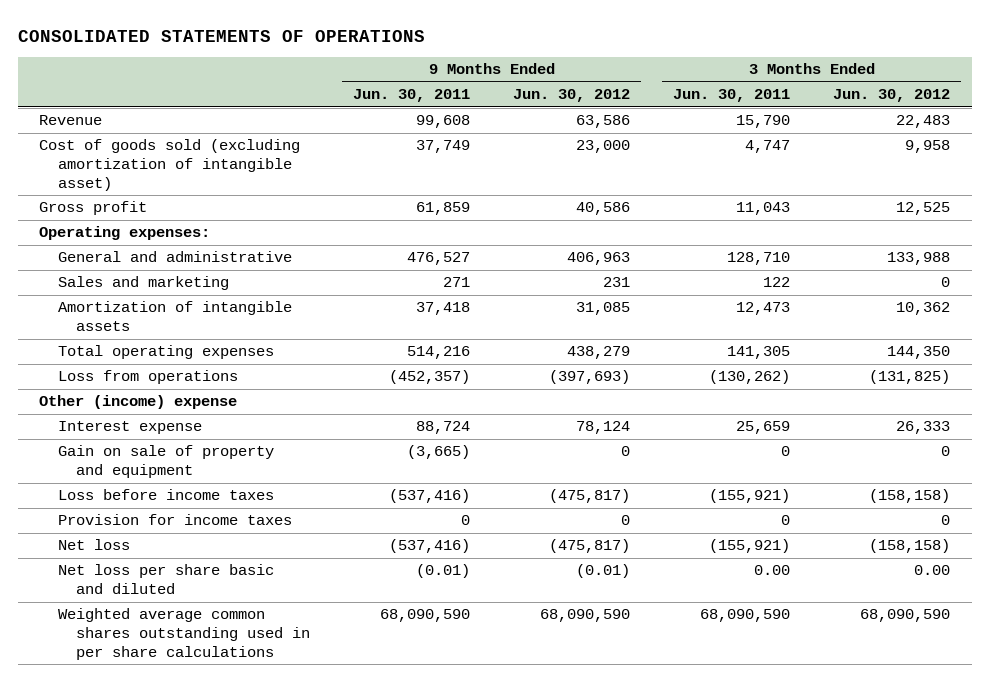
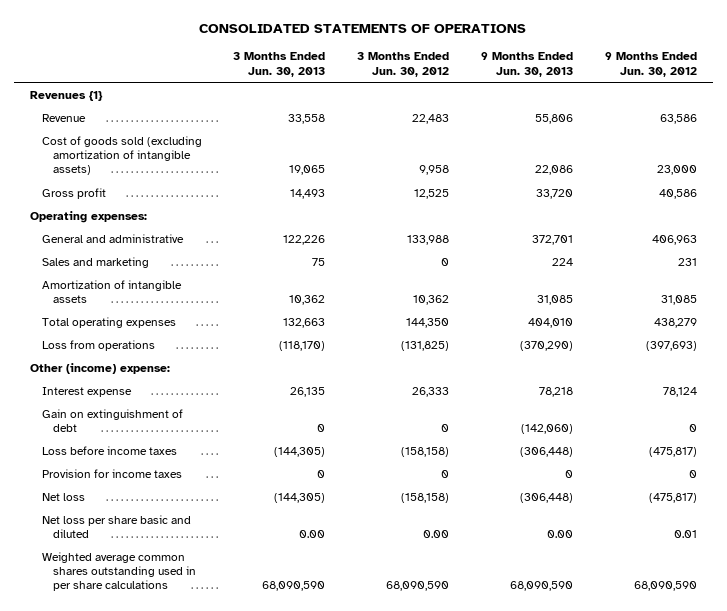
- | 9 Months Ended Jun. 30, 2011 | 9 Months Ended Jun. 30, 2012 | 3 Months Ended Jun. 30, 2011 | 3 Months Ended Jun. 30, 2012
+ | 3 Months Ended Jun. 30, 2013 | 3 Months Ended Jun. 30, 2012 | 9 Months Ended Jun. 30, 2013 | 9 Months Ended Jun. 30, 2012
+ Revenues {1}
- Cost of goods sold (excluding amortization of intangible asset) | 37,749 | 23,000 | 4,747 | 9,958
+ Cost of goods sold (excluding amortization of intangible assets) | 19,065 | 9,958 | 22,086 | 23,000
- Other (income) expense
+ Other (income) expense:
- Gain on sale of property and equipment | (3,665) | 0 | 0 | 0
+ Gain on extinguishment of debt | 0 | 0 | (142,060) | 0
- Net loss per share basic and diluted | (0.01) | (0.01) | 0.00 | 0.00
+ Net loss per share basic and diluted | 0.00 | 0.00 | 0.00 | 0.01

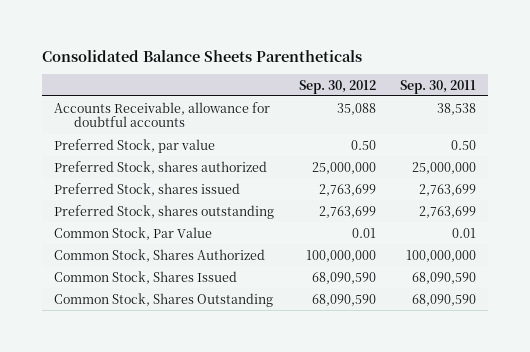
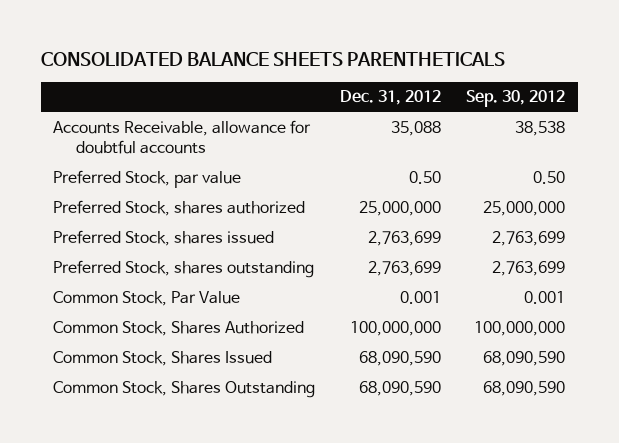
- Consolidated Balance Sheets Parentheticals
+ CONSOLIDATED BALANCE SHEETS PARENTHETICALS
- | Sep. 30, 2012 | Sep. 30, 2011
+ | Dec. 31, 2012 | Sep. 30, 2012
- Accounts Receivable, allowance for doubtful accounts | 35,088 | 38,538
+ Accounts Receivable, allowance for doubtful accounts | 35,088 | 38,538
- Common Stock, Par Value | 0.01 | 0.01
+ Common Stock, Par Value | 0.001 | 0.001

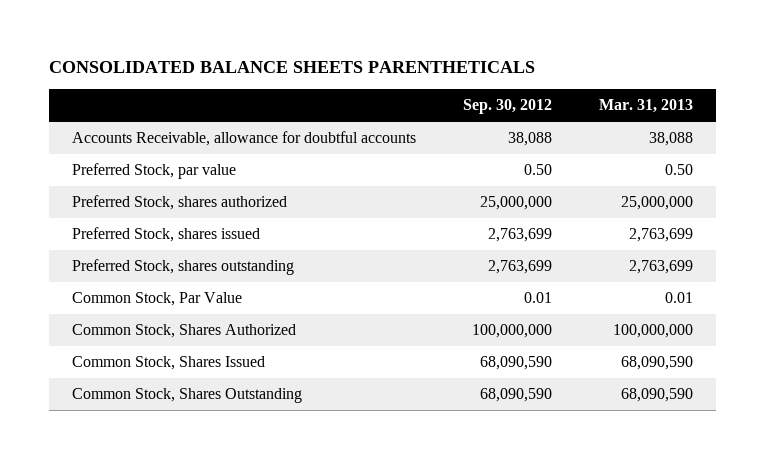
- | Dec. 31, 2012 | Sep. 30, 2012
+ | Sep. 30, 2012 | Mar. 31, 2013
- Accounts Receivable, allowance for doubtful accounts | 35,088 | 38,538
+ Accounts Receivable, allowance for doubtful accounts | 38,088 | 38,088
- Common Stock, Par Value | 0.001 | 0.001
+ Common Stock, Par Value | 0.01 | 0.01

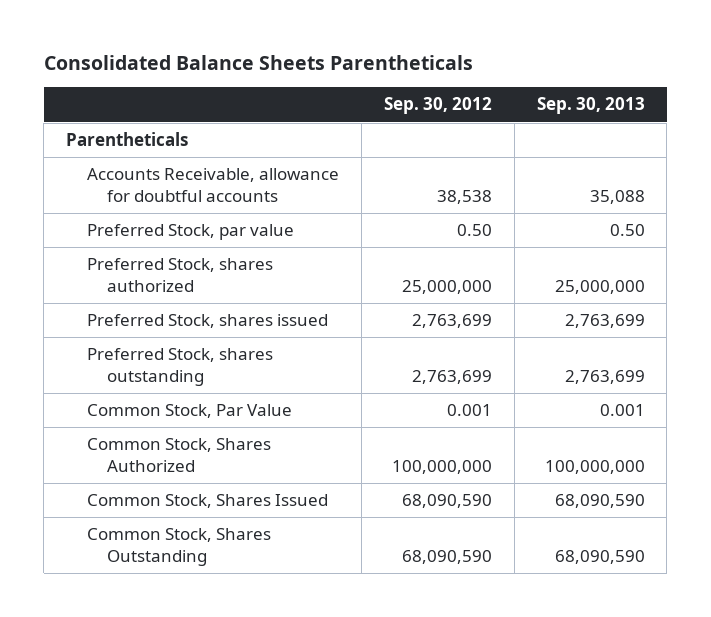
- CONSOLIDATED BALANCE SHEETS PARENTHETICALS
+ Consolidated Balance Sheets Parentheticals
- | Sep. 30, 2012 | Mar. 31, 2013
+ | Sep. 30, 2012 | Sep. 30, 2013
- Accounts Receivable, allowance for doubtful accounts | 38,088 | 38,088
+ Parentheticals
+ Accounts Receivable, allowance for doubtful accounts | 38,538 | 35,088
- Common Stock, Par Value | 0.01 | 0.01
+ Common Stock, Par Value | 0.001 | 0.001

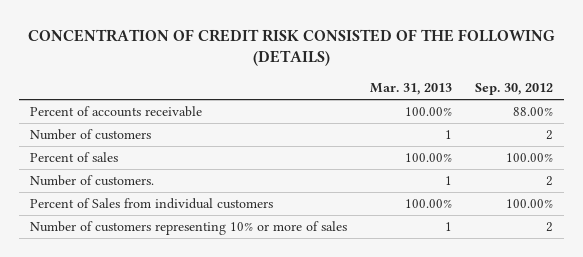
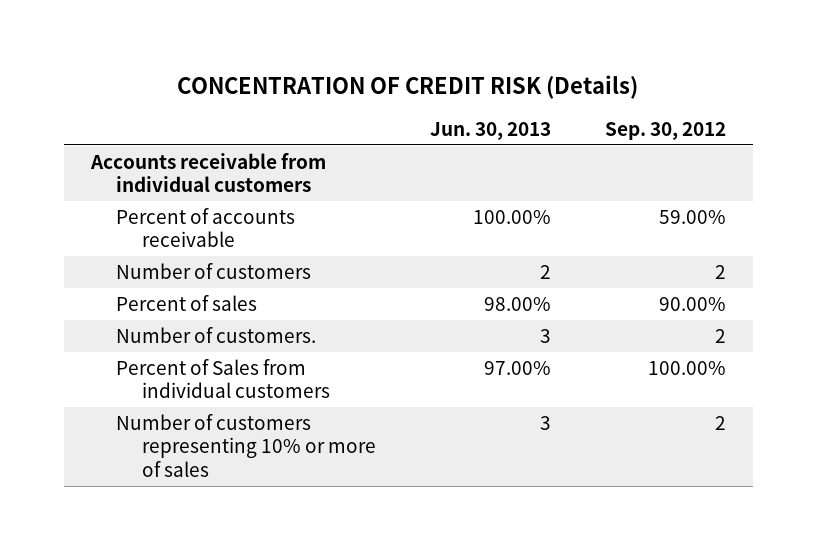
- CONCENTRATION OF CREDIT RISK CONSISTED OF THE FOLLOWING (DETAILS)
+ CONCENTRATION OF CREDIT RISK (Details)
- | Mar. 31, 2013 | Sep. 30, 2012
+ | Jun. 30, 2013 | Sep. 30, 2012
- Percent of accounts receivable | 100.00% | 88.00%
+ Accounts receivable from individual customers
+ Percent of accounts receivable | 100.00% | 59.00%
- Percent of sales | 100.00% | 100.00%
+ Percent of sales | 98.00% | 90.00%

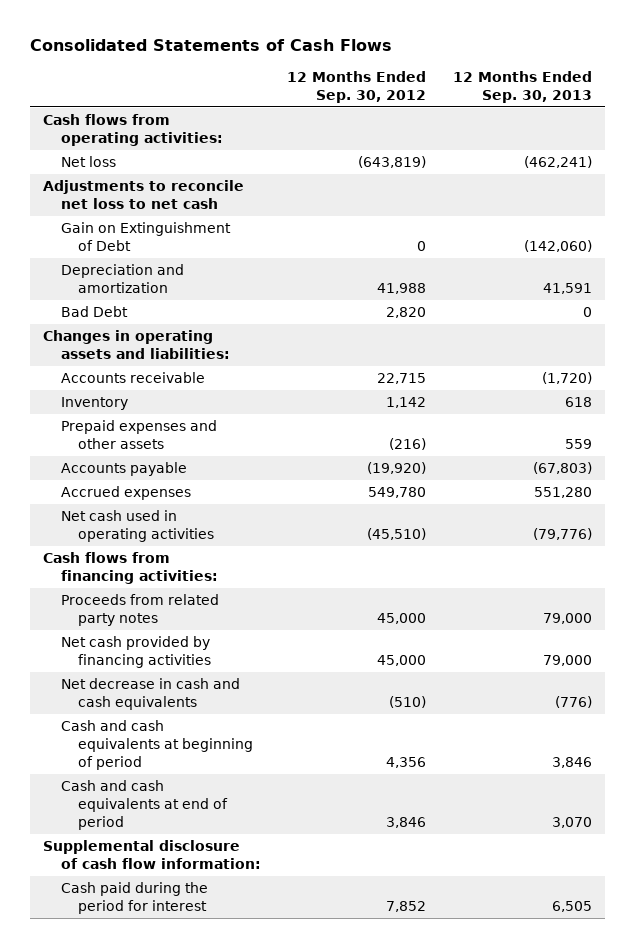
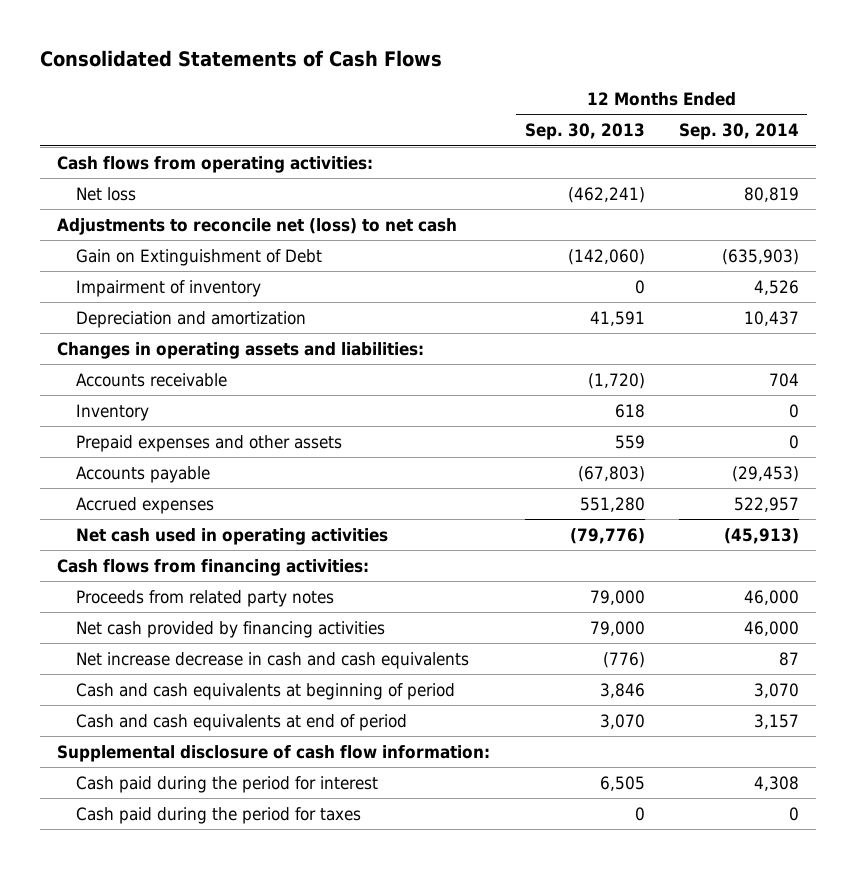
- | 12 Months Ended Sep. 30, 2012 | 12 Months Ended Sep. 30, 2013
+ | 12 Months Ended Sep. 30, 2013 | 12 Months Ended Sep. 30, 2014
- Adjustments to reconcile net loss to net cash
+ Adjustments to reconcile net (loss) to net cash
+ Impairment of inventory | 0 | 4,526
- Bad Debt | 2,820 | 0
- Net decrease in cash and cash equivalents | (510) | (776)
+ Net increase decrease in cash and cash equivalents | (776) | 87
+ Cash paid during the period for taxes | 0 | 0

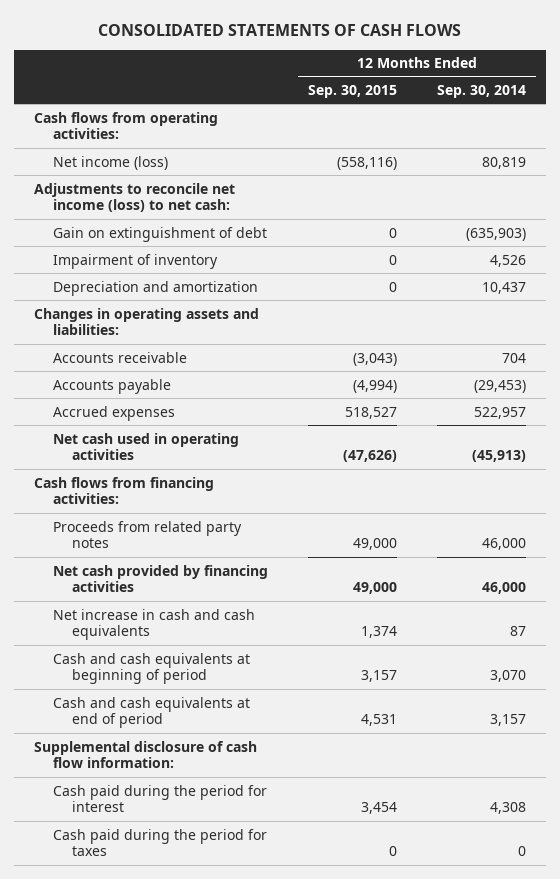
- Consolidated Statements of Cash Flows
+ CONSOLIDATED STATEMENTS OF CASH FLOWS
- | 12 Months Ended Sep. 30, 2013 | 12 Months Ended Sep. 30, 2014
+ | 12 Months Ended Sep. 30, 2015 | 12 Months Ended Sep. 30, 2014
- Net loss | (462,241) | 80,819
- Adjustments to reconcile net (loss) to net cash
- Gain on Extinguishment of Debt | (142,060) | (635,903)
+ Net income (loss) | (558,116) | 80,819
+ Adjustments to reconcile net income (loss) to net cash:
+ Gain on extinguishment of debt | 0 | (635,903)
- Inventory | 618 | 0
- Prepaid expenses and other assets | 559 | 0
- Net increase decrease in cash and cash equivalents | (776) | 87
+ Net increase in cash and cash equivalents | 1,374 | 87

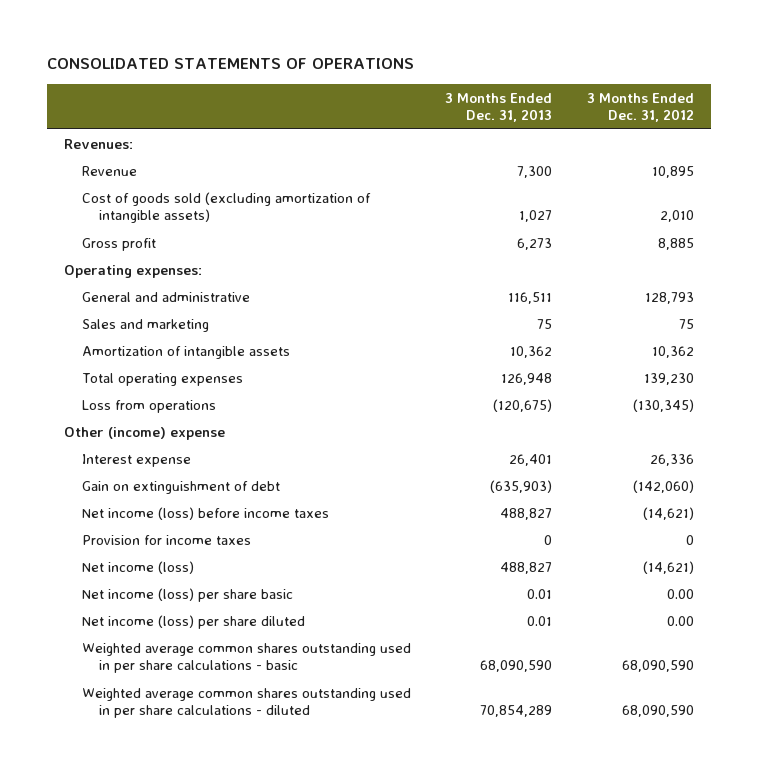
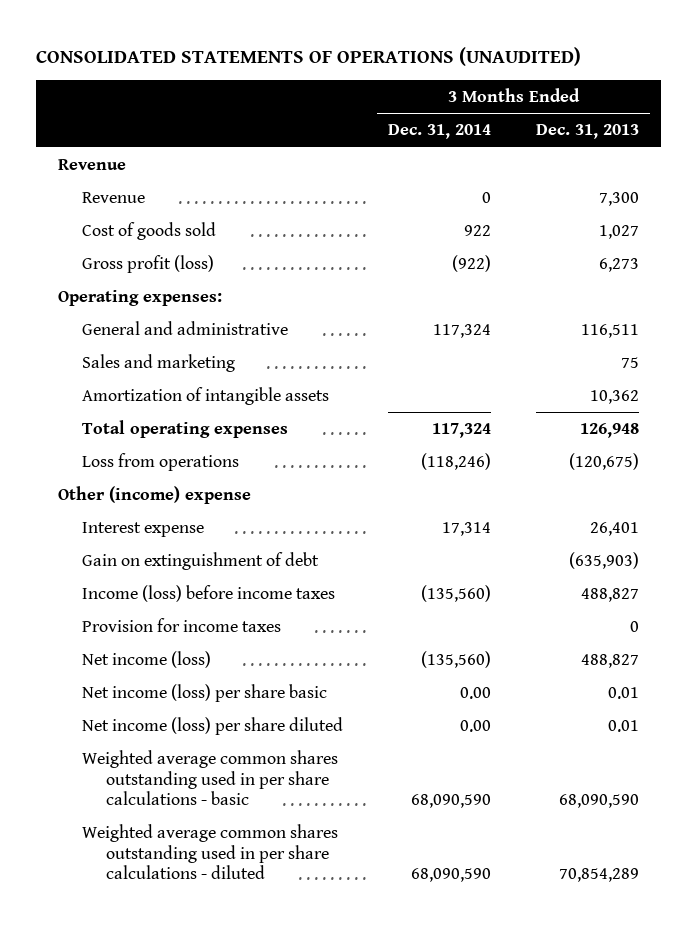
- CONSOLIDATED STATEMENTS OF OPERATIONS
+ CONSOLIDATED STATEMENTS OF OPERATIONS (UNAUDITED)
- | 3 Months Ended Dec. 31, 2013 | 3 Months Ended Dec. 31, 2012
+ | 3 Months Ended Dec. 31, 2014 | 3 Months Ended Dec. 31, 2013
- Revenues:
+ Revenue
- Cost of goods sold (excluding amortization of intangible assets) | 1,027 | 2,010
- Gross profit | 6,273 | 8,885
+ Cost of goods sold | 922 | 1,027
+ Gross profit (loss) | (922) | 6,273
- Net income (loss) before income taxes | 488,827 | (14,621)
+ Income (loss) before income taxes | (135,560) | 488,827

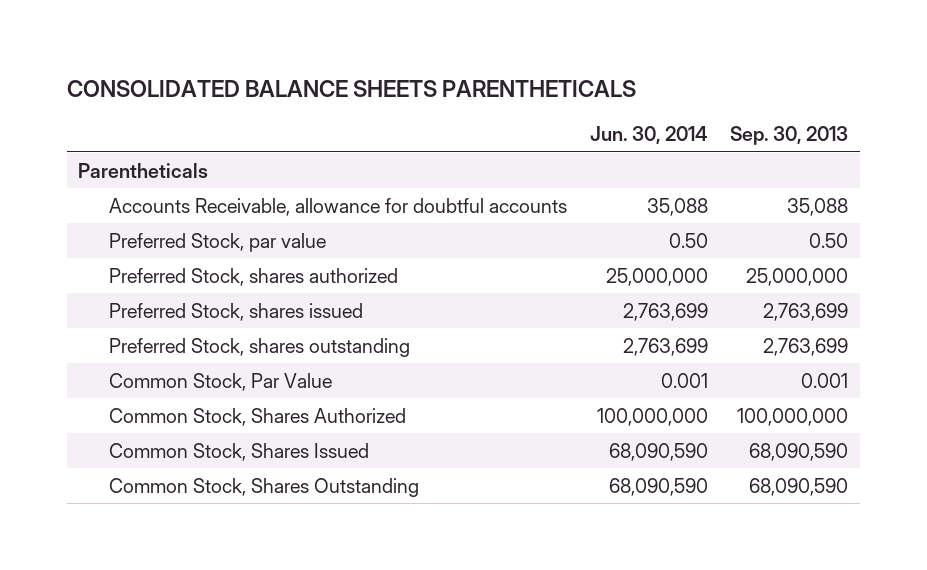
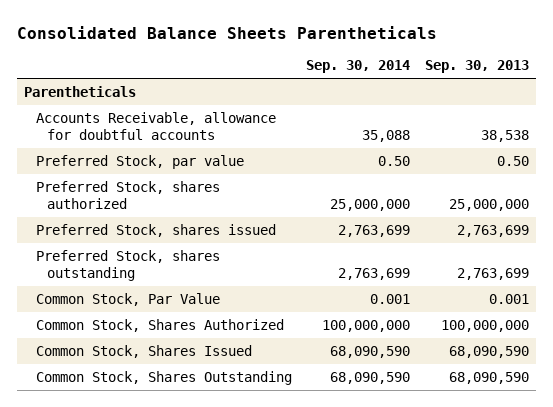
- CONSOLIDATED BALANCE SHEETS PARENTHETICALS
+ Consolidated Balance Sheets Parentheticals
- | Jun. 30, 2014 | Sep. 30, 2013
+ | Sep. 30, 2014 | Sep. 30, 2013
- Accounts Receivable, allowance for doubtful accounts | 35,088 | 35,088
+ Accounts Receivable, allowance for doubtful accounts | 35,088 | 38,538

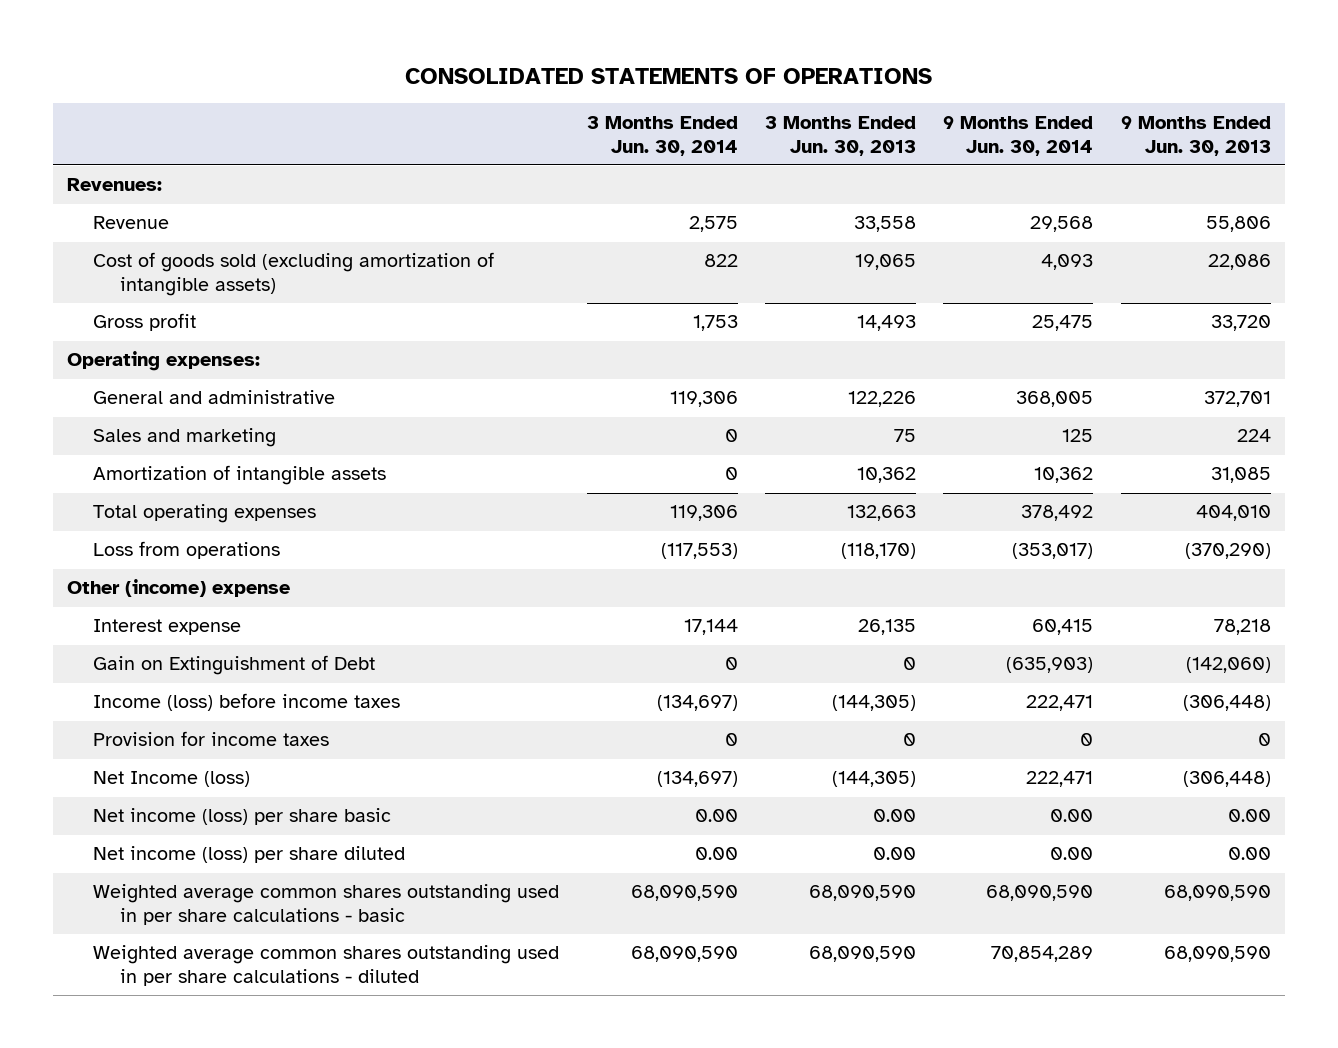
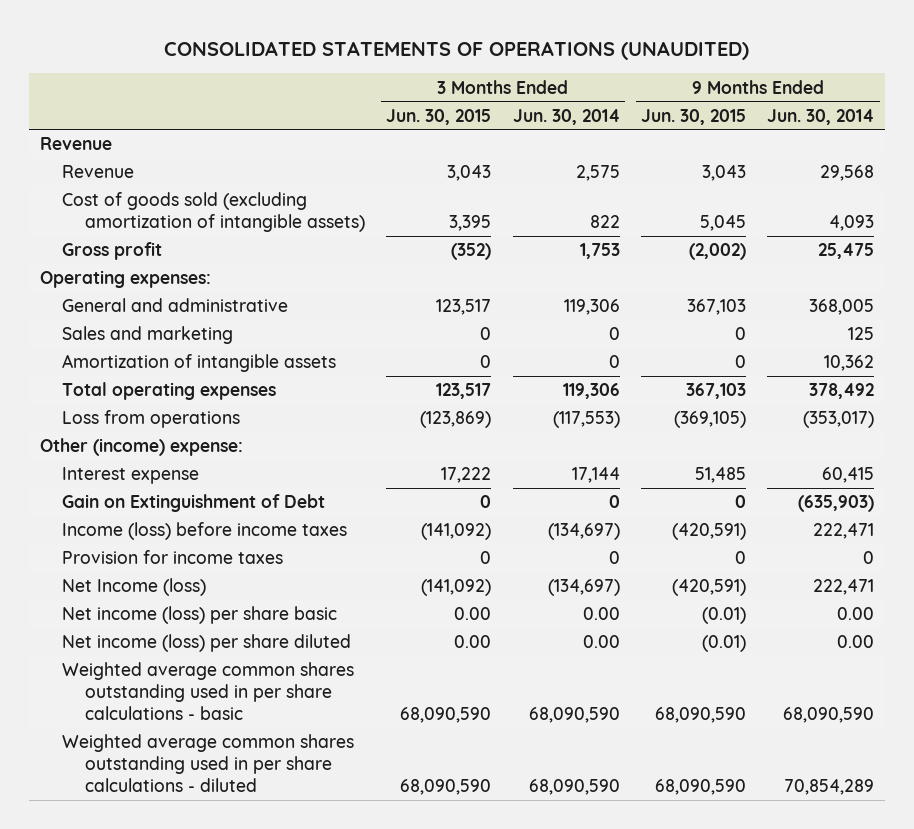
- CONSOLIDATED STATEMENTS OF OPERATIONS
+ CONSOLIDATED STATEMENTS OF OPERATIONS (UNAUDITED)
- | 3 Months Ended Jun. 30, 2014 | 3 Months Ended Jun. 30, 2013 | 9 Months Ended Jun. 30, 2014 | 9 Months Ended Jun. 30, 2013
+ | 3 Months Ended Jun. 30, 2015 | 3 Months Ended Jun. 30, 2014 | 9 Months Ended Jun. 30, 2015 | 9 Months Ended Jun. 30, 2014
- Revenues:
+ Revenue
- Other (income) expense
+ Other (income) expense:

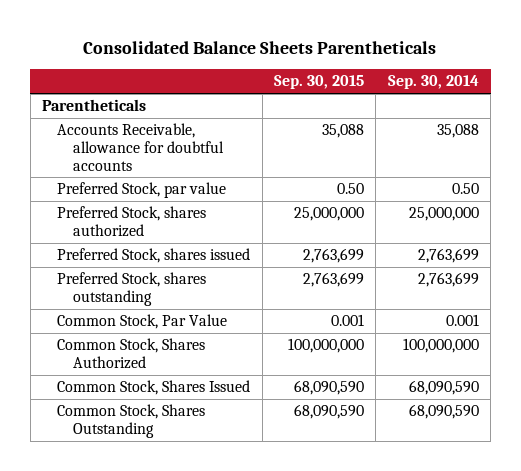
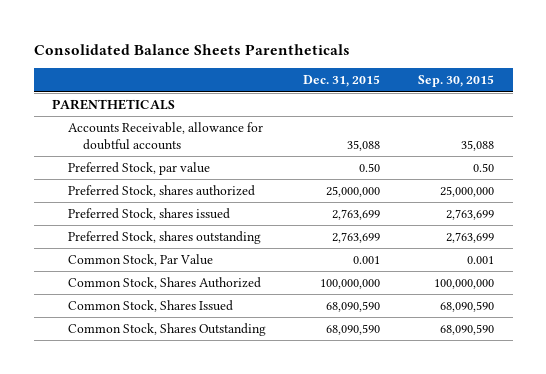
- | Sep. 30, 2015 | Sep. 30, 2014
+ | Dec. 31, 2015 | Sep. 30, 2015
- Parentheticals
+ PARENTHETICALS

